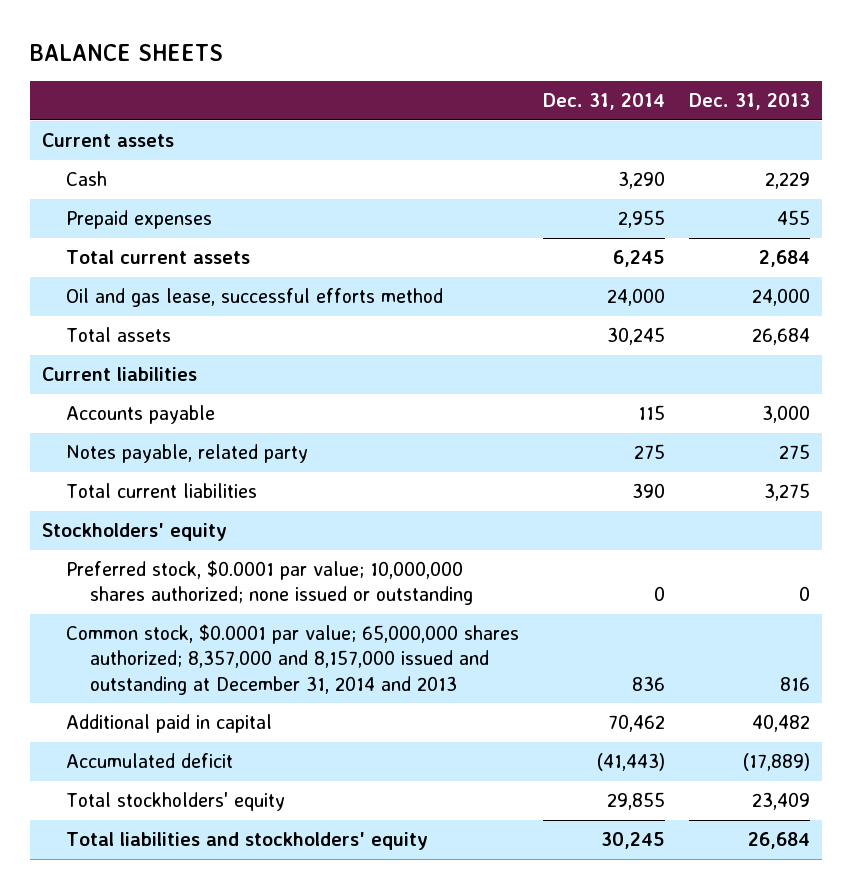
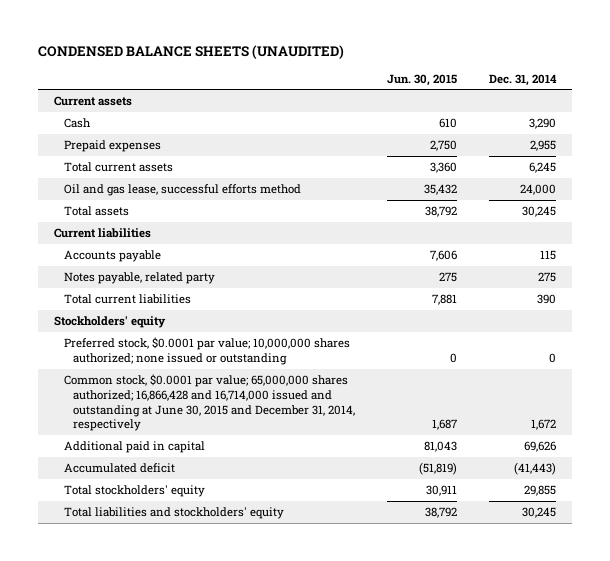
- BALANCE SHEETS
+ CONDENSED BALANCE SHEETS (UNAUDITED)
- | Dec. 31, 2014 | Dec. 31, 2013
+ | Jun. 30, 2015 | Dec. 31, 2014
- Common stock, $0.0001 par value; 65,000,000 shares authorized; 8,357,000 and 8,157,000 issued and outstanding at December 31, 2014 and 2013 | 836 | 816
- Additional paid in capital | 70,462 | 40,482
+ Common stock, $0.0001 par value; 65,000,000 shares authorized; 16,866,428 and 16,714,000 issued and outstanding at June 30, 2015 and December 31, 2014, respectively | 1,687 | 1,672
+ Additional paid in capital | 81,043 | 69,626

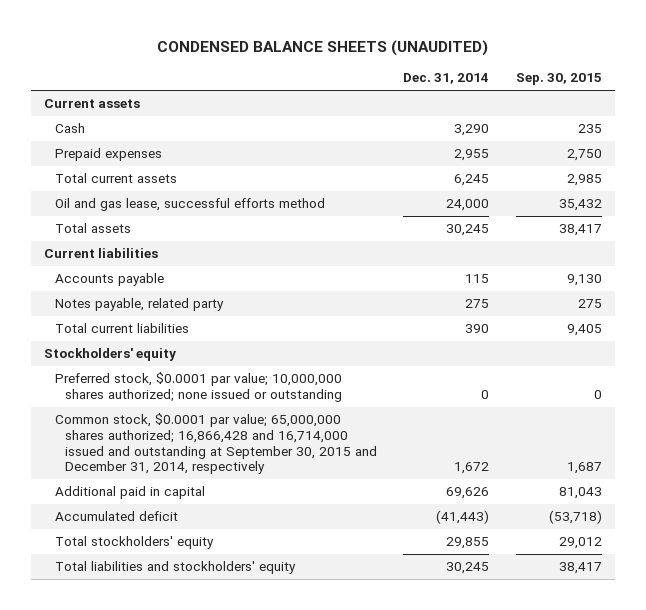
- | Jun. 30, 2015 | Dec. 31, 2014
+ | Dec. 31, 2014 | Sep. 30, 2015
- Common stock, $0.0001 par value; 65,000,000 shares authorized; 16,866,428 and 16,714,000 issued and outstanding at June 30, 2015 and December 31, 2014, respectively | 1,687 | 1,672
+ Common stock, $0.0001 par value; 65,000,000 shares authorized; 16,866,428 and 16,714,000 issued and outstanding at September 30, 2015 and December 31, 2014, respectively | 1,672 | 1,687

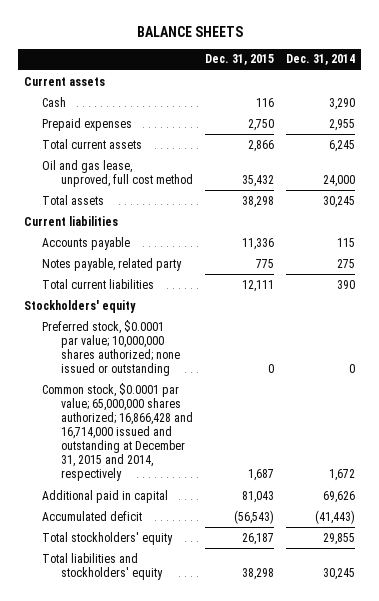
- CONDENSED BALANCE SHEETS (UNAUDITED)
+ BALANCE SHEETS
- | Dec. 31, 2014 | Sep. 30, 2015
+ | Dec. 31, 2015 | Dec. 31, 2014
- Oil and gas lease, successful efforts method | 24,000 | 35,432
+ Oil and gas lease, unproved, full cost method | 35,432 | 24,000
- Common stock, $0.0001 par value; 65,000,000 shares authorized; 16,866,428 and 16,714,000 issued and outstanding at September 30, 2015 and December 31, 2014, respectively | 1,672 | 1,687
+ Common stock, $0.0001 par value; 65,000,000 shares authorized; 16,866,428 and 16,714,000 issued and outstanding at December 31, 2015 and 2014, respectively | 1,687 | 1,672

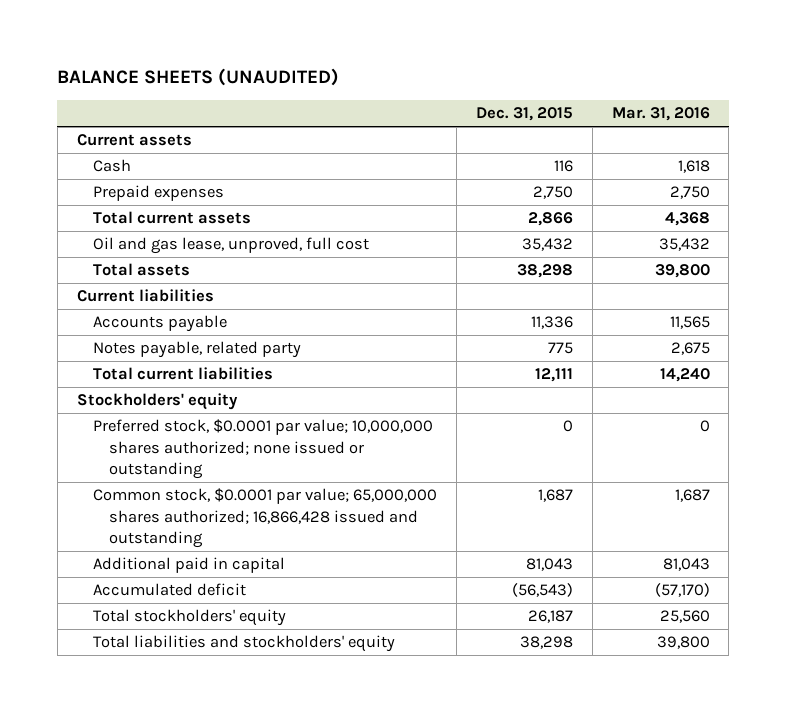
- BALANCE SHEETS
+ BALANCE SHEETS (UNAUDITED)
- | Dec. 31, 2015 | Dec. 31, 2014
+ | Dec. 31, 2015 | Mar. 31, 2016
- Oil and gas lease, unproved, full cost method | 35,432 | 24,000
+ Oil and gas lease, unproved, full cost | 35,432 | 35,432
- Common stock, $0.0001 par value; 65,000,000 shares authorized; 16,866,428 and 16,714,000 issued and outstanding at December 31, 2015 and 2014, respectively | 1,687 | 1,672
+ Common stock, $0.0001 par value; 65,000,000 shares authorized; 16,866,428 issued and outstanding | 1,687 | 1,687

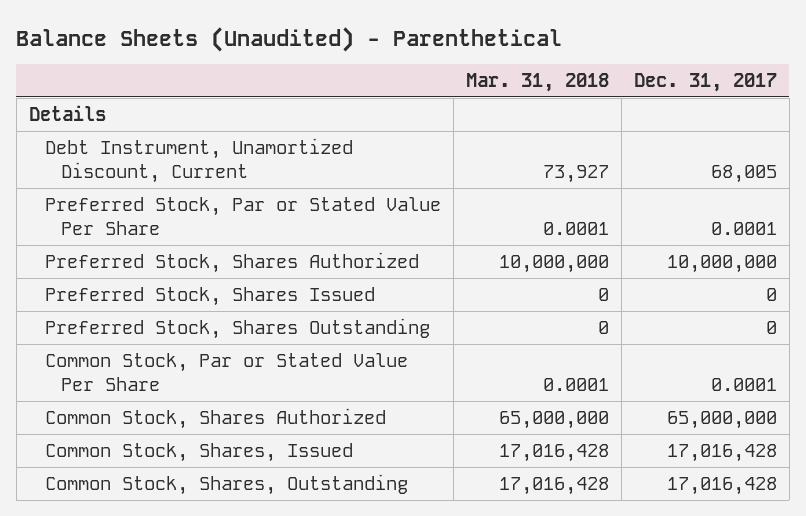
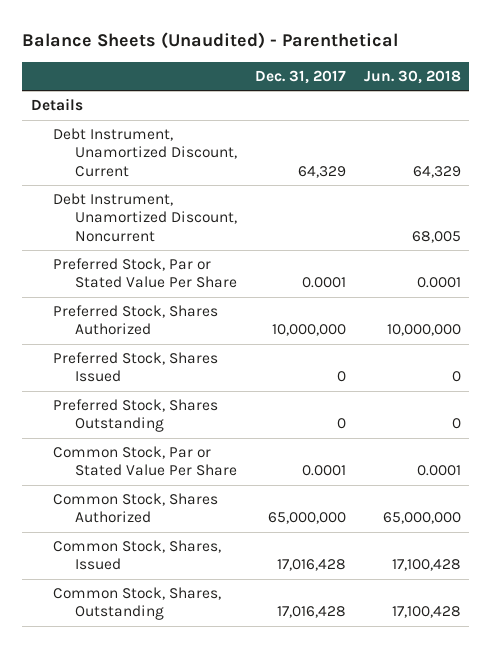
- | Mar. 31, 2018 | Dec. 31, 2017
+ | Dec. 31, 2017 | Jun. 30, 2018
- Debt Instrument, Unamortized Discount, Current | 73,927 | 68,005
+ Debt Instrument, Unamortized Discount, Current | 64,329 | 64,329
+ Debt Instrument, Unamortized Discount, Noncurrent | | 68,005

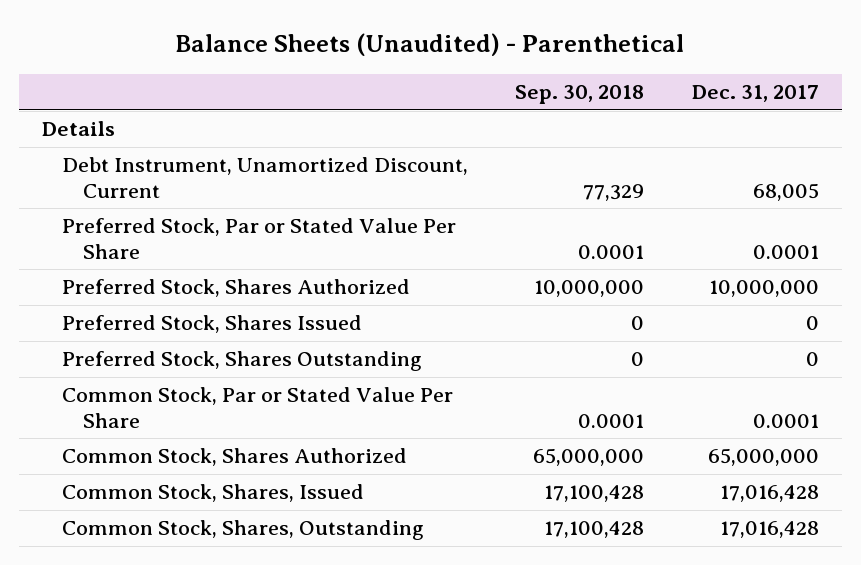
- | Dec. 31, 2017 | Jun. 30, 2018
+ | Sep. 30, 2018 | Dec. 31, 2017
- Debt Instrument, Unamortized Discount, Current | 64,329 | 64,329
- Debt Instrument, Unamortized Discount, Noncurrent | | 68,005
+ Debt Instrument, Unamortized Discount, Current | 77,329 | 68,005

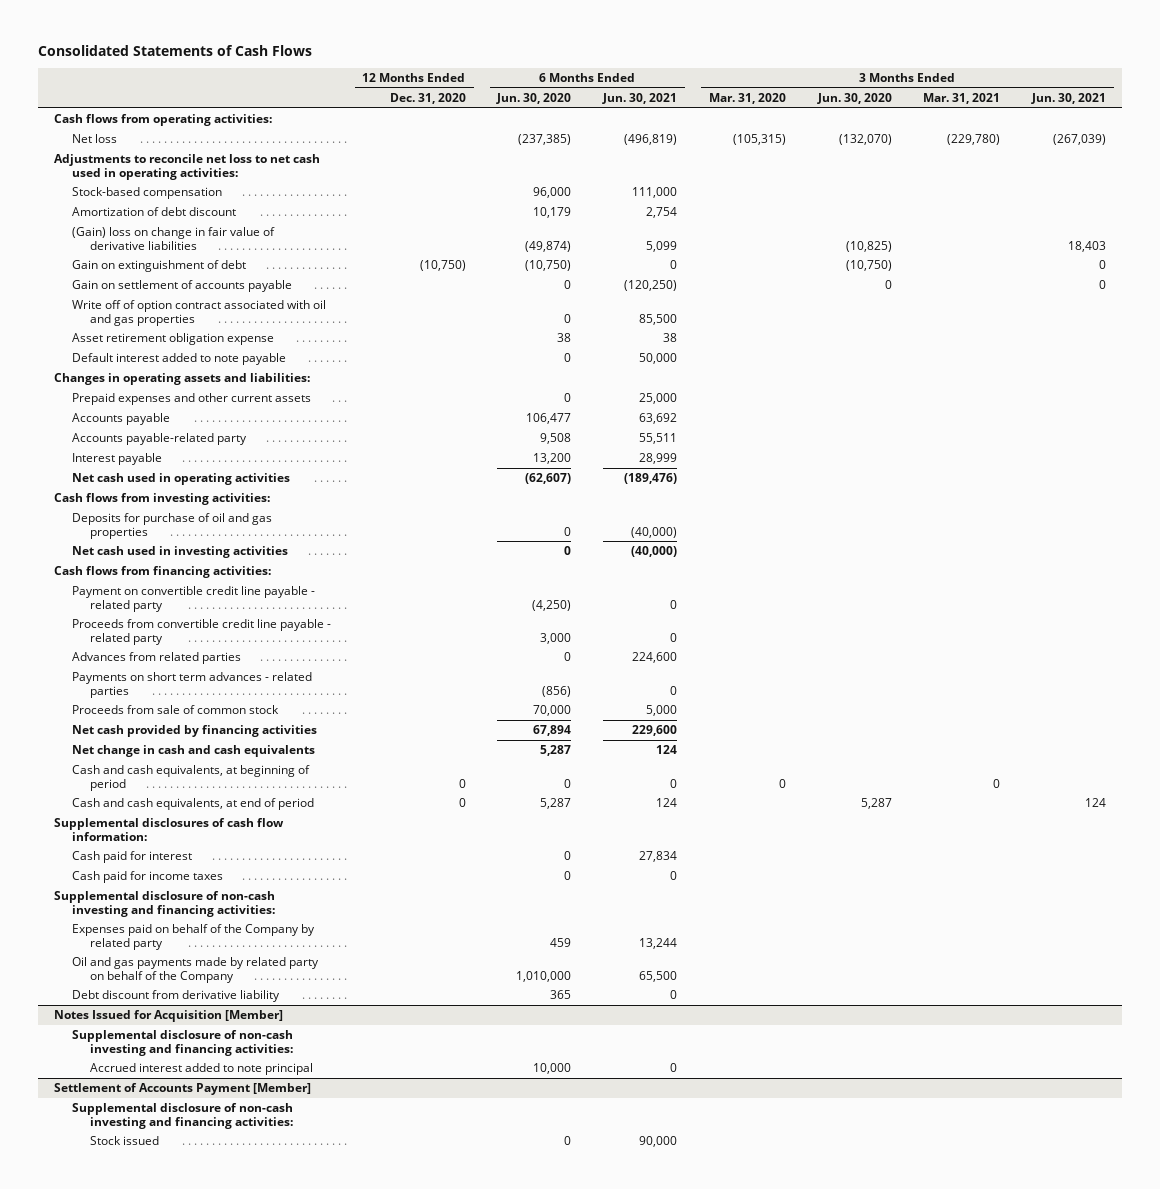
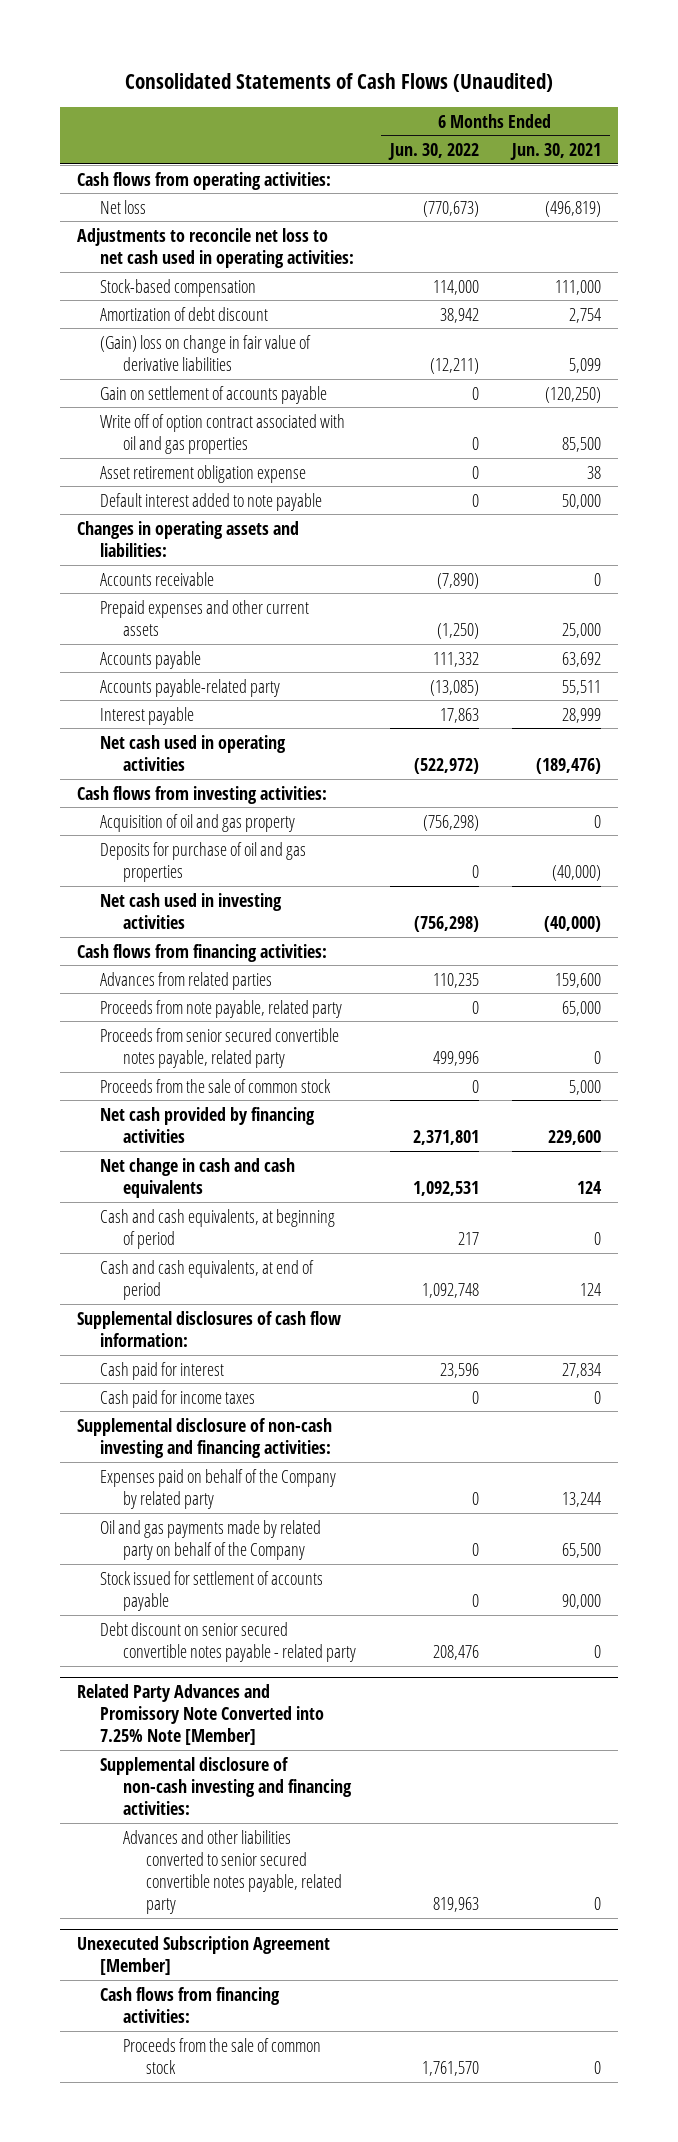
- Consolidated Statements of Cash Flows
+ Consolidated Statements of Cash Flows (Unaudited)
- | 12 Months Ended Dec. 31, 2020 | 6 Months Ended Jun. 30, 2020 | 6 Months Ended Jun. 30, 2021 | 3 Months Ended Mar. 31, 2020 | 3 Months Ended Jun. 30, 2020 | 3 Months Ended Mar. 31, 2021 | 3 Months Ended Jun. 30, 2021
+ | 6 Months Ended Jun. 30, 2022 | 6 Months Ended Jun. 30, 2021
- Gain on extinguishment of debt | (10,750) | (10,750) | 0 | | (10,750) | | 0
+ Accounts receivable | (7,890) | 0
+ Acquisition of oil and gas property | (756,298) | 0
- Payment on convertible credit line payable - related party | | (4,250) | 0 | | | |
- Proceeds from convertible credit line payable - related party | | 3,000 | 0 | | | |
- Advances from related parties | | 0 | 224,600 | | | |
- Payments on short term advances - related parties | | (856) | 0 | | | |
- Proceeds from sale of common stock | | 70,000 | 5,000 | | | |
+ Advances from related parties | 110,235 | 159,600
+ Proceeds from note payable, related party | 0 | 65,000
+ Proceeds from senior secured convertible notes payable, related party | 499,996 | 0
+ Proceeds from the sale of common stock | 0 | 5,000
- Debt discount from derivative liability | | 365 | 0 | | | |
- Notes Issued for Acquisition [Member]
- Supplemental disclosure of non-cash investing and financing activities:
- Accrued interest added to note principal | | 10,000 | 0 | | | |
- Settlement of Accounts Payment [Member]
+ Stock issued for settlement of accounts payable | 0 | 90,000
+ Debt discount on senior secured convertible notes payable - related party | 208,476 | 0
+ Related Party Advances and Promissory Note Converted into 7.25% Note [Member]
- Stock issued | | 0 | 90,000 | | | |
+ Advances and other liabilities converted to senior secured convertible notes payable, related party | 819,963 | 0
+ Unexecuted Subscription Agreement [Member]
+ Cash flows from financing activities:
+ Proceeds from the sale of common stock | 1,761,570 | 0

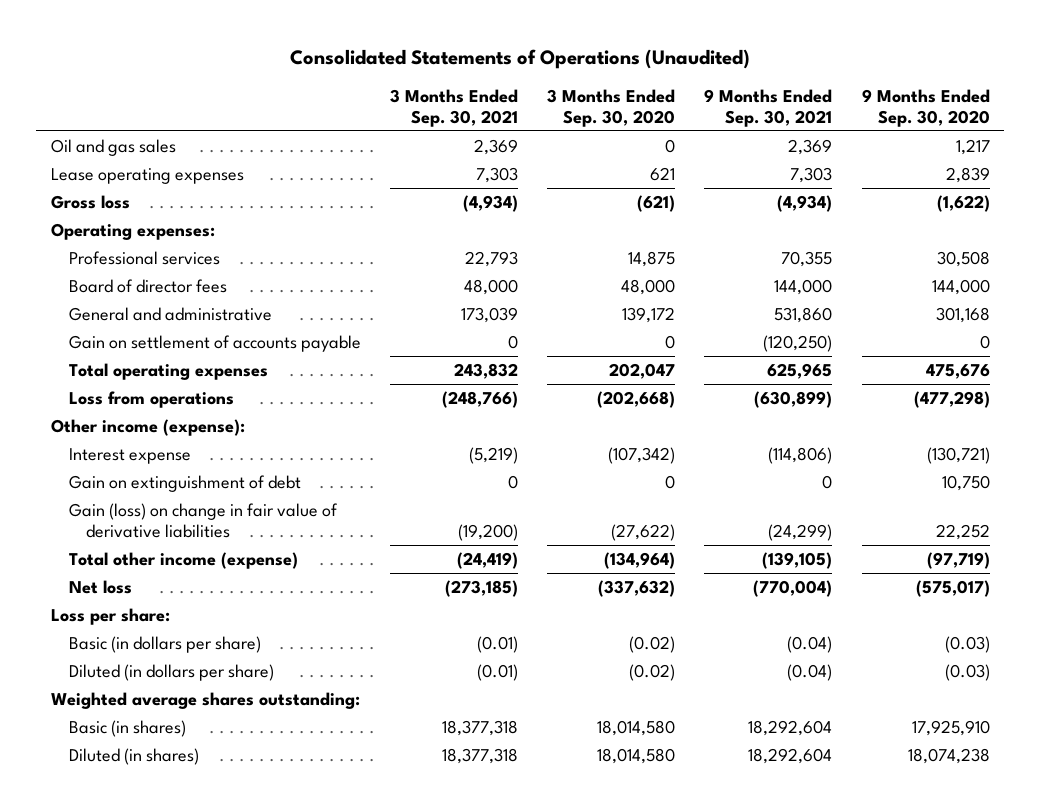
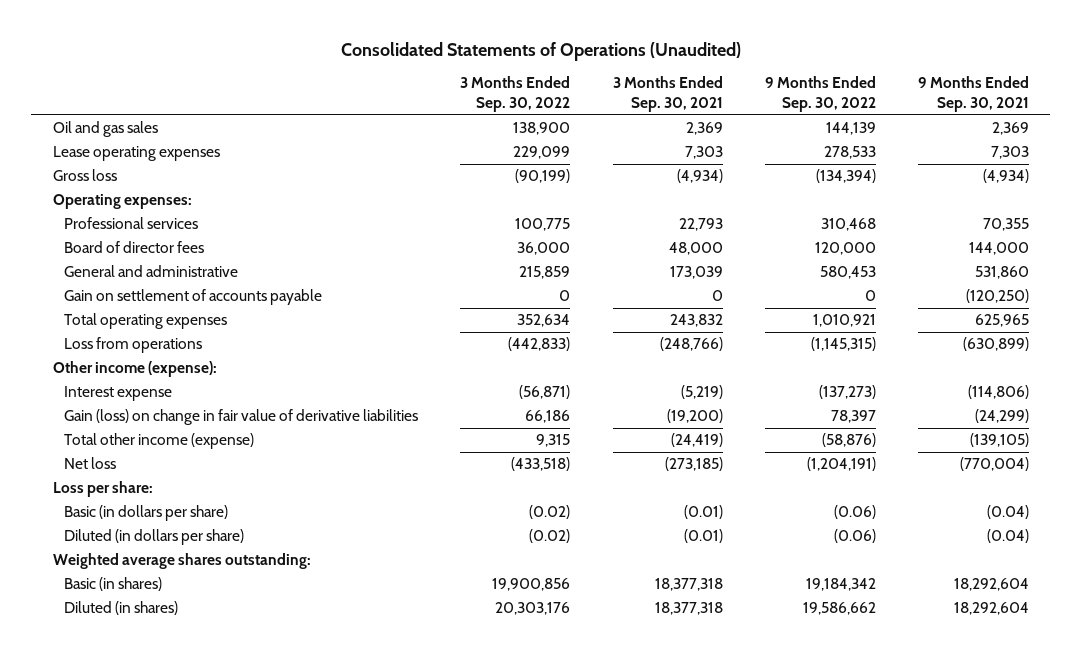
- | 3 Months Ended Sep. 30, 2021 | 3 Months Ended Sep. 30, 2020 | 9 Months Ended Sep. 30, 2021 | 9 Months Ended Sep. 30, 2020
+ | 3 Months Ended Sep. 30, 2022 | 3 Months Ended Sep. 30, 2021 | 9 Months Ended Sep. 30, 2022 | 9 Months Ended Sep. 30, 2021
- Gain on extinguishment of debt | 0 | 0 | 0 | 10,750

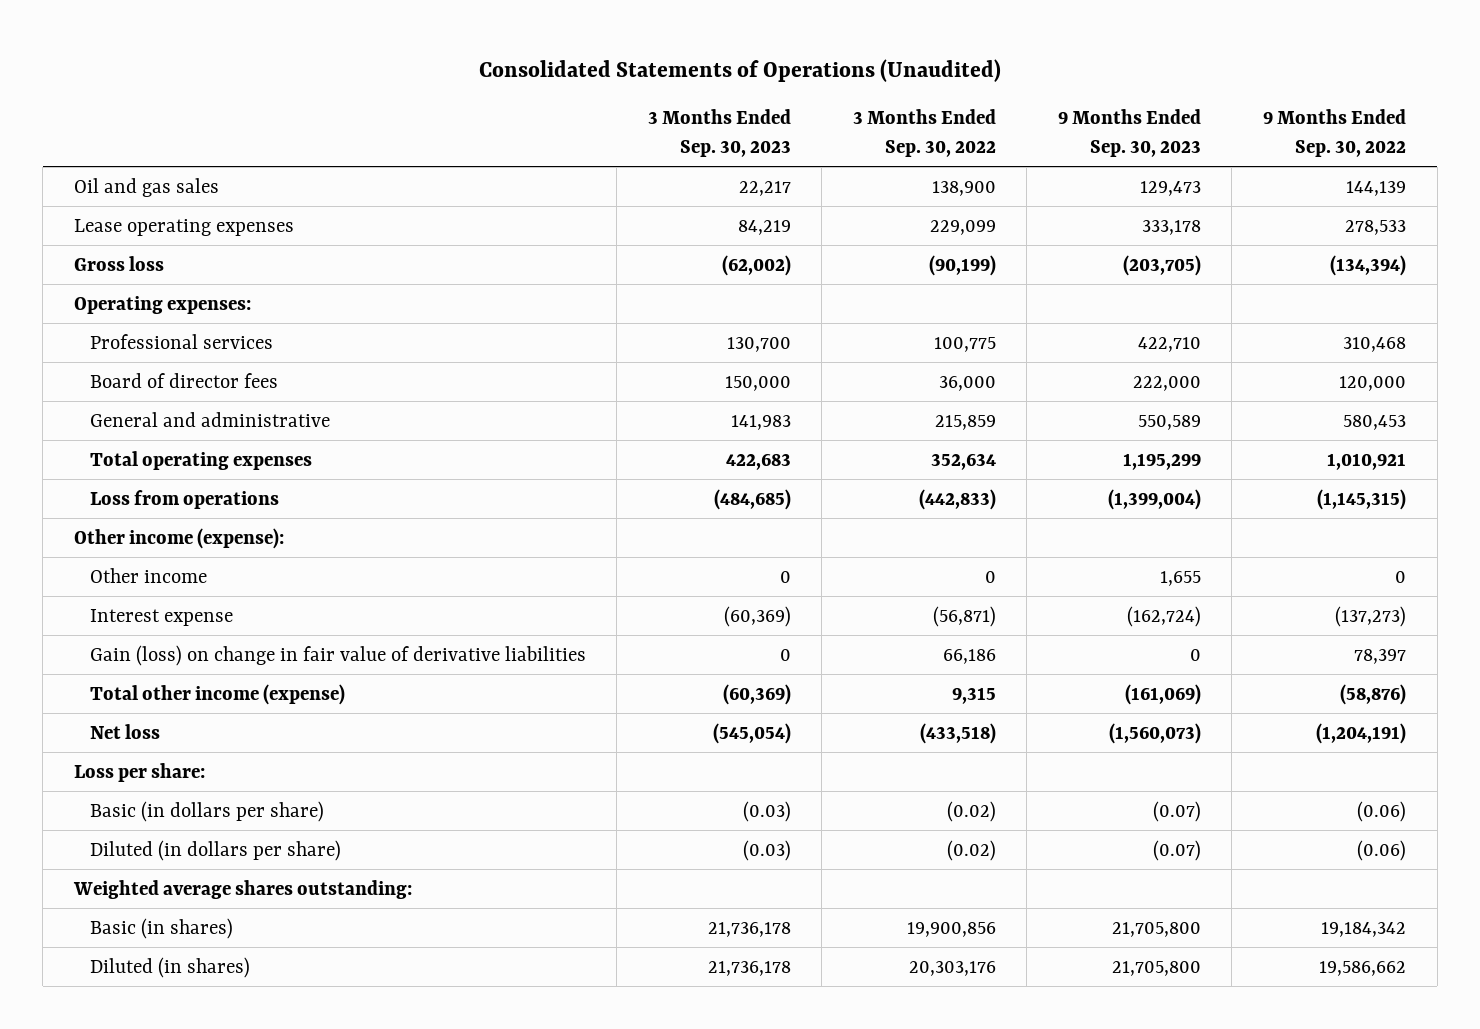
- | 3 Months Ended Sep. 30, 2022 | 3 Months Ended Sep. 30, 2021 | 9 Months Ended Sep. 30, 2022 | 9 Months Ended Sep. 30, 2021
+ | 3 Months Ended Sep. 30, 2023 | 3 Months Ended Sep. 30, 2022 | 9 Months Ended Sep. 30, 2023 | 9 Months Ended Sep. 30, 2022
- Gain on settlement of accounts payable | 0 | 0 | 0 | (120,250)
+ Other income | 0 | 0 | 1,655 | 0

